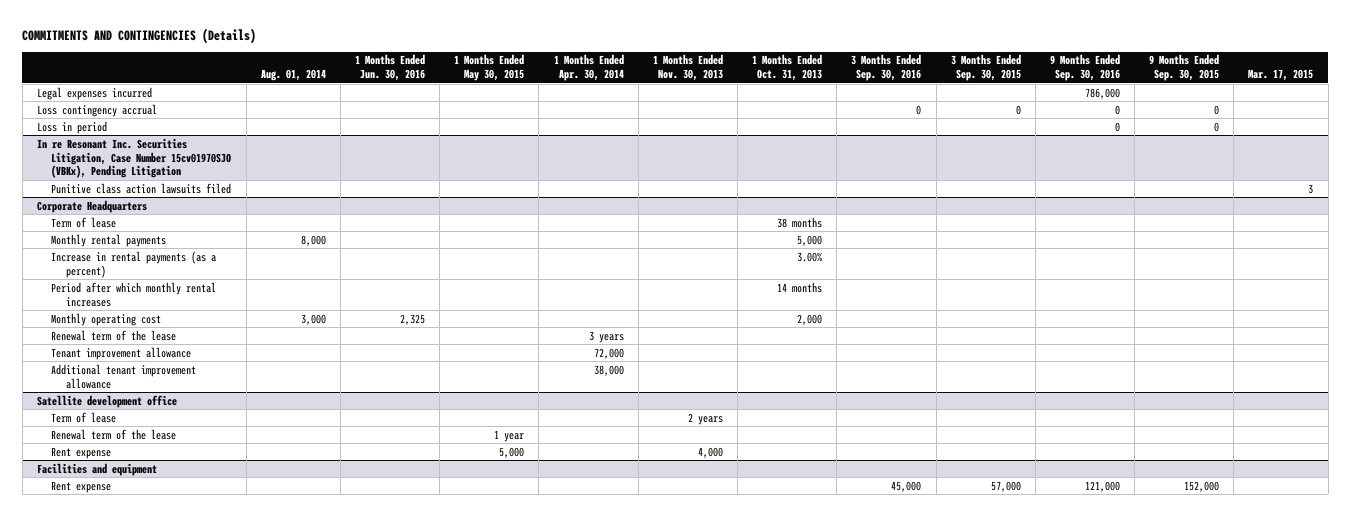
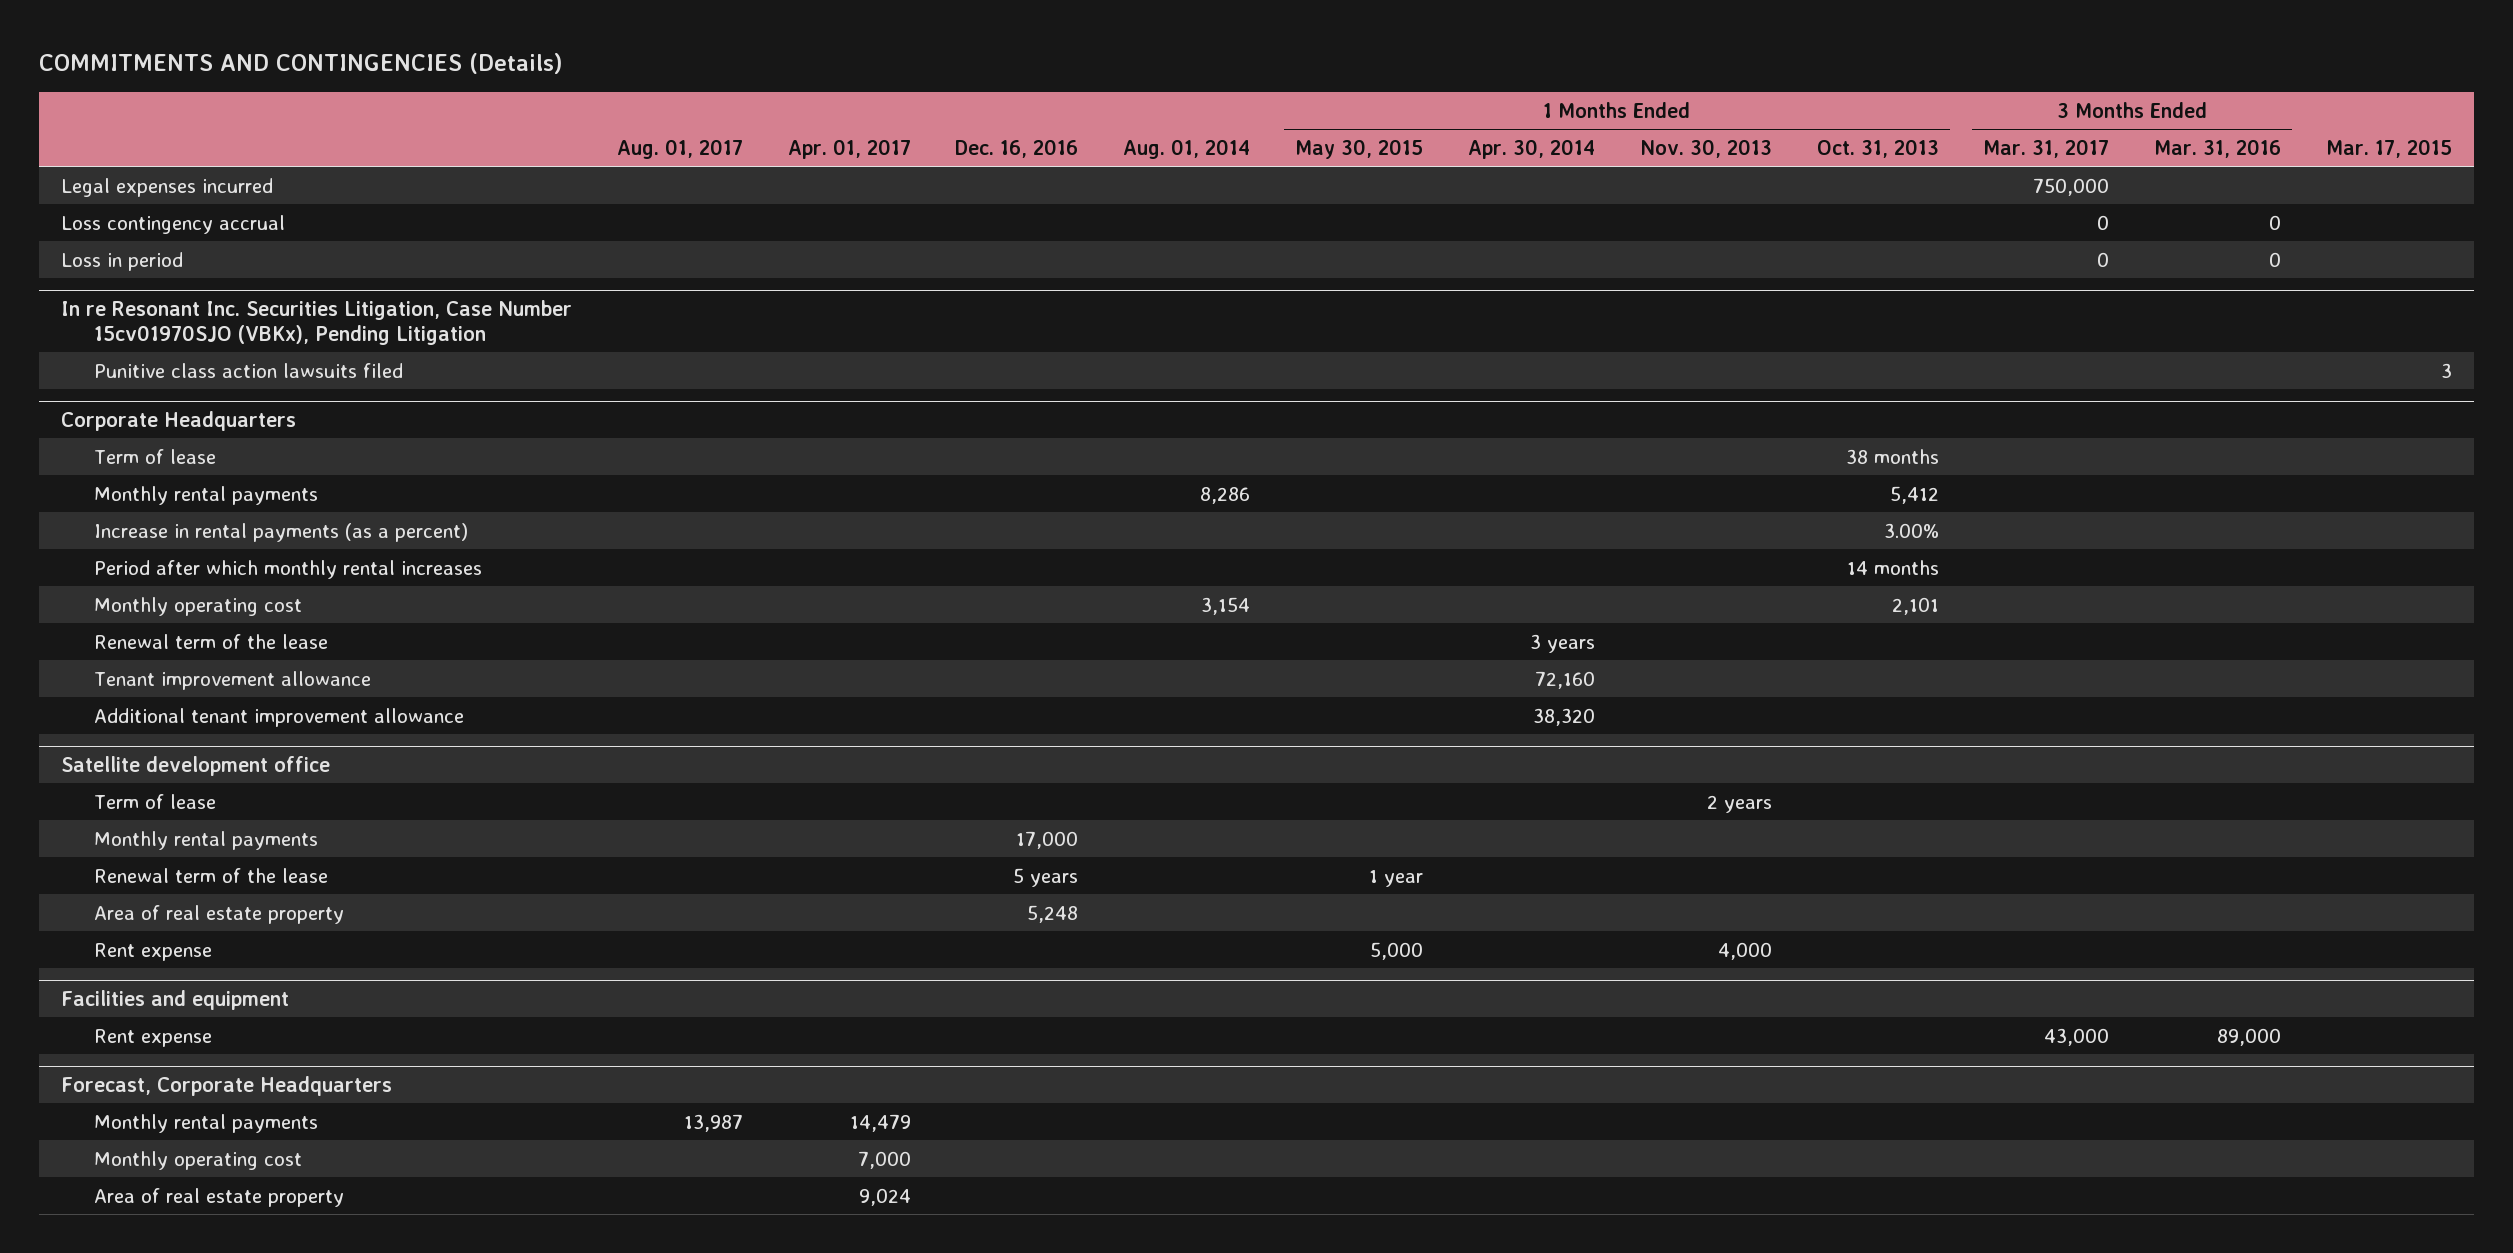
- | Aug. 01, 2014 | 1 Months Ended Jun. 30, 2016 | 1 Months Ended May 30, 2015 | 1 Months Ended Apr. 30, 2014 | 1 Months Ended Nov. 30, 2013 | 1 Months Ended Oct. 31, 2013 | 3 Months Ended Sep. 30, 2016 | 3 Months Ended Sep. 30, 2015 | 9 Months Ended Sep. 30, 2016 | 9 Months Ended Sep. 30, 2015 | Mar. 17, 2015
+ | Aug. 01, 2017 | Apr. 01, 2017 | Dec. 16, 2016 | Aug. 01, 2014 | 1 Months Ended May 30, 2015 | 1 Months Ended Apr. 30, 2014 | 1 Months Ended Nov. 30, 2013 | 1 Months Ended Oct. 31, 2013 | 3 Months Ended Mar. 31, 2017 | 3 Months Ended Mar. 31, 2016 | Mar. 17, 2015
@ Corporate Headquarters
- Monthly rental payments | 8,000 | | | | | 5,000 | | | | |
+ Monthly rental payments | | | | 8,286 | | | | 5,412 | | |
- Monthly operating cost | 3,000 | 2,325 | | | | 2,000 | | | | |
+ Monthly operating cost | | | | 3,154 | | | | 2,101 | | |
- Tenant improvement allowance | | | | 72,000 | | | | | | |
- Additional tenant improvement allowance | | | | 38,000 | | | | | | |
+ Tenant improvement allowance | | | | | | 72,160 | | | | |
+ Additional tenant improvement allowance | | | | | | 38,320 | | | | |
@ Satellite development office
+ Monthly rental payments | | | 17,000 | | | | | | | |
+ Area of real estate property | | | 5,248 | | | | | | | |
+ Forecast, Corporate Headquarters
+ Monthly rental payments | 13,987 | 14,479 | | | | | | | | |
+ Monthly operating cost | | 7,000 | | | | | | | | |
+ Area of real estate property | | 9,024 | | | | | | | | |

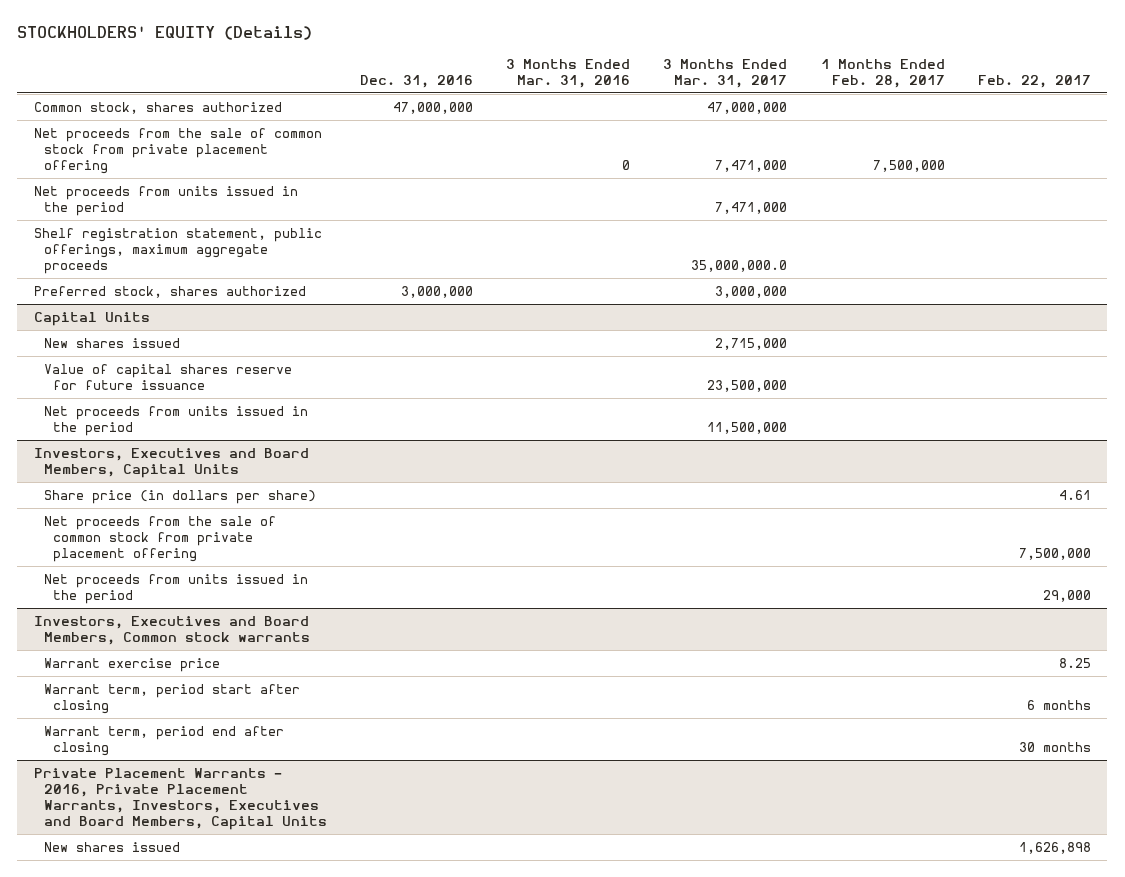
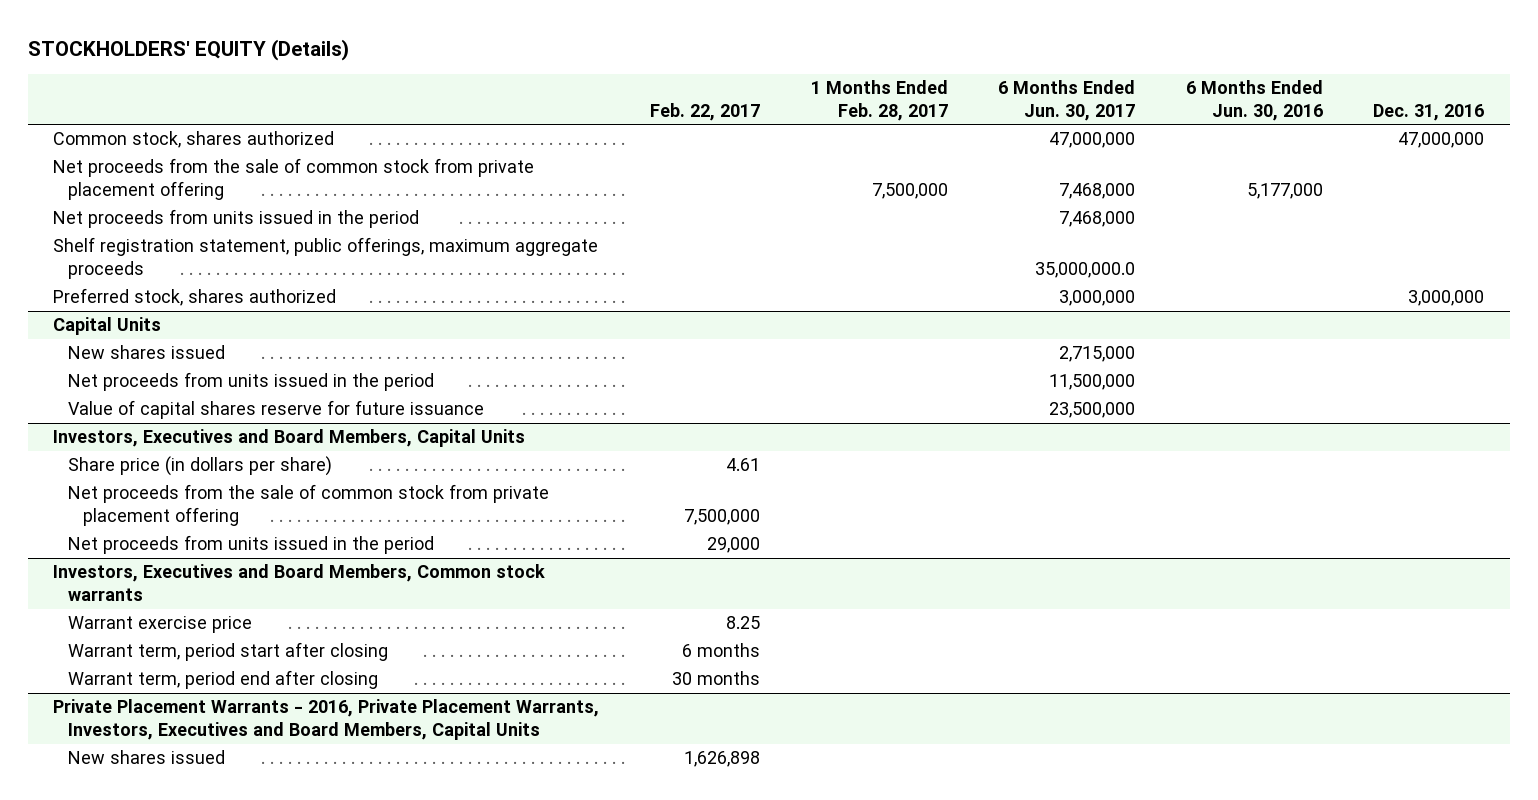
- | Dec. 31, 2016 | 3 Months Ended Mar. 31, 2016 | 3 Months Ended Mar. 31, 2017 | 1 Months Ended Feb. 28, 2017 | Feb. 22, 2017
+ | Feb. 22, 2017 | 1 Months Ended Feb. 28, 2017 | 6 Months Ended Jun. 30, 2017 | 6 Months Ended Jun. 30, 2016 | Dec. 31, 2016
@ Capital Units
moved down: Value of capital shares reserve for future issuance | | | 23,500,000 | |

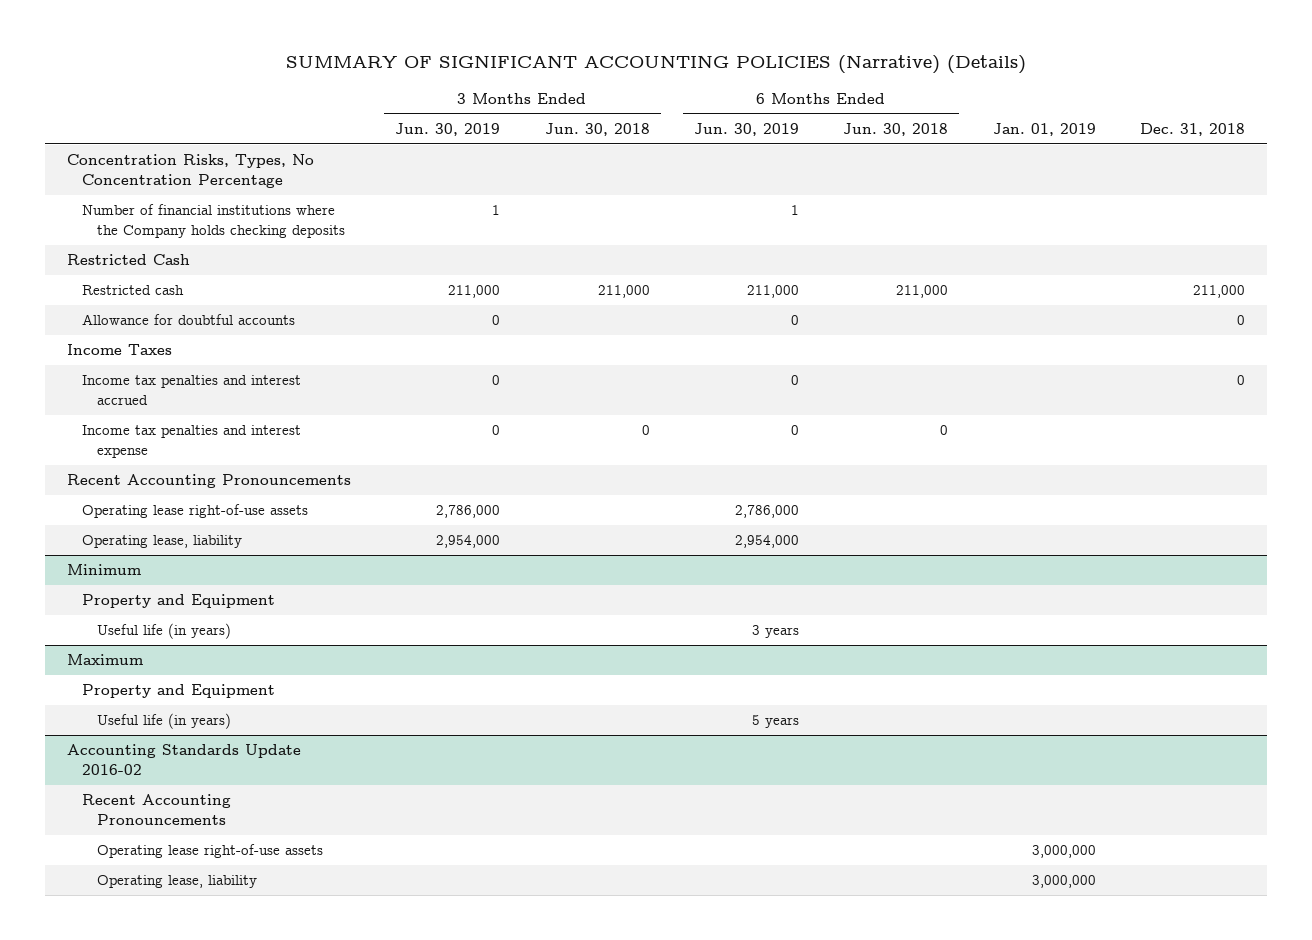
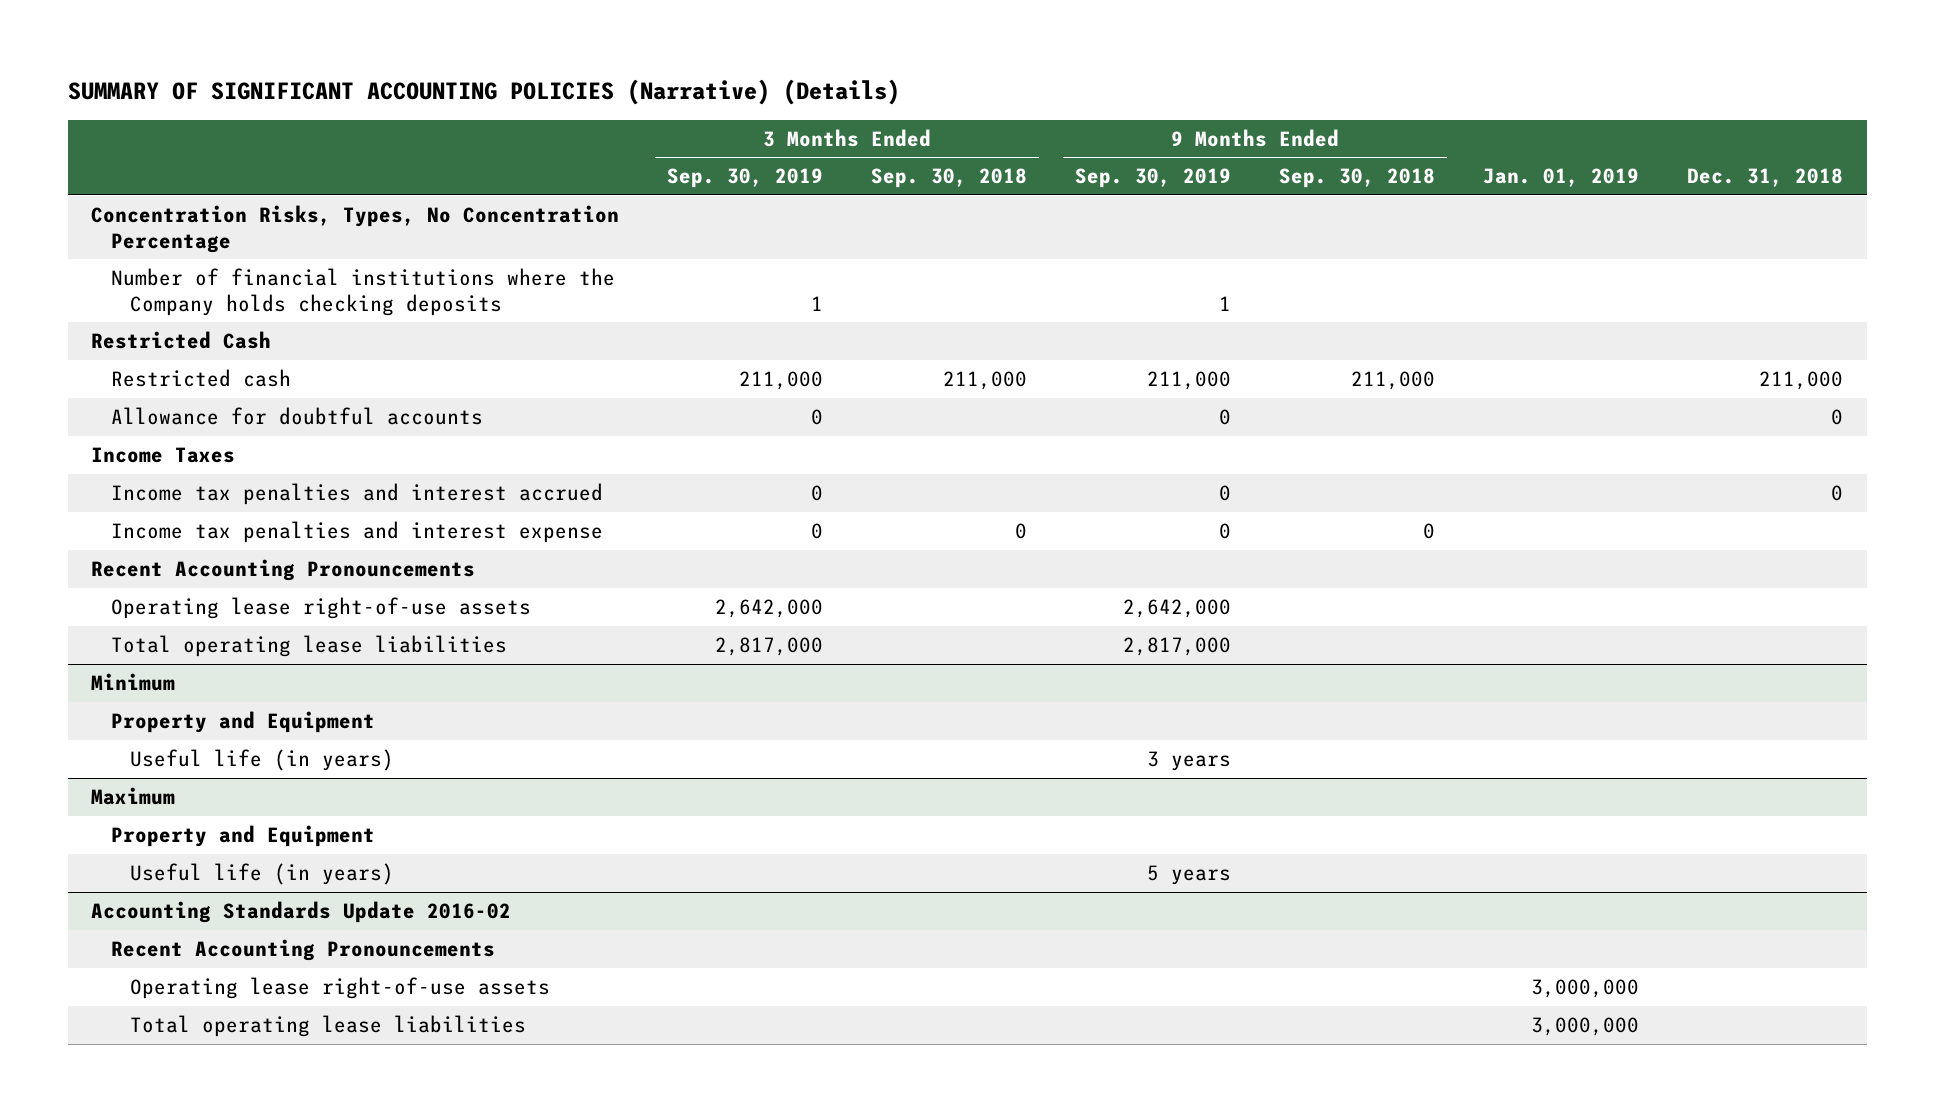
- | 3 Months Ended Jun. 30, 2019 | 3 Months Ended Jun. 30, 2018 | 6 Months Ended Jun. 30, 2019 | 6 Months Ended Jun. 30, 2018 | Jan. 01, 2019 | Dec. 31, 2018
+ | 3 Months Ended Sep. 30, 2019 | 3 Months Ended Sep. 30, 2018 | 9 Months Ended Sep. 30, 2019 | 9 Months Ended Sep. 30, 2018 | Jan. 01, 2019 | Dec. 31, 2018
- Operating lease, liability | 2,954,000 | | 2,954,000 | | |
+ Total operating lease liabilities | 2,817,000 | | 2,817,000 | | |
@ Accounting Standards Update 2016-02
- Operating lease, liability | | | | | 3,000,000 |
+ Total operating lease liabilities | | | | | 3,000,000 |

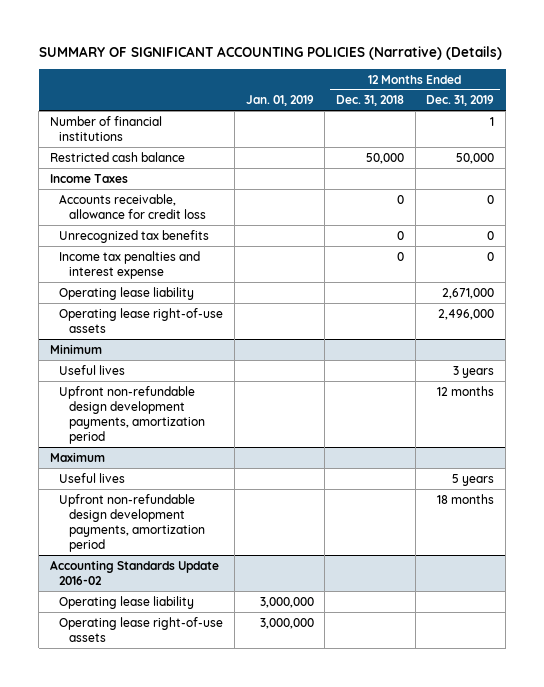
- | 3 Months Ended Sep. 30, 2019 | 3 Months Ended Sep. 30, 2018 | 9 Months Ended Sep. 30, 2019 | 9 Months Ended Sep. 30, 2018 | Jan. 01, 2019 | Dec. 31, 2018
+ | Jan. 01, 2019 | 12 Months Ended Dec. 31, 2018 | 12 Months Ended Dec. 31, 2019
- Concentration Risks, Types, No Concentration Percentage
- Number of financial institutions where the Company holds checking deposits | 1 | | 1 | | |
- Restricted Cash
- Restricted cash | 211,000 | 211,000 | 211,000 | 211,000 | | 211,000
- Allowance for doubtful accounts | 0 | | 0 | | | 0
+ Number of financial institutions | | | 1
+ Restricted cash balance | | 50,000 | 50,000
- Income tax penalties and interest accrued | 0 | | 0 | | | 0
+ Accounts receivable, allowance for credit loss | | 0 | 0
+ Unrecognized tax benefits | | 0 | 0
- Recent Accounting Pronouncements
+ Operating lease liability | | | 2,671,000
- Total operating lease liabilities | 2,817,000 | | 2,817,000 | | |
@ Minimum
- Property and Equipment
- Useful life (in years) | | | 3 years | | |
+ Useful lives | | | 3 years
+ Upfront non-refundable design development payments, amortization period | | | 12 months
@ Maximum
- Property and Equipment
- Useful life (in years) | | | 5 years | | |
+ Useful lives | | | 5 years
+ Upfront non-refundable design development payments, amortization period | | | 18 months
@ Accounting Standards Update 2016-02
- Recent Accounting Pronouncements
+ Operating lease liability | 3,000,000 | |
- Total operating lease liabilities | | | | | 3,000,000 |

